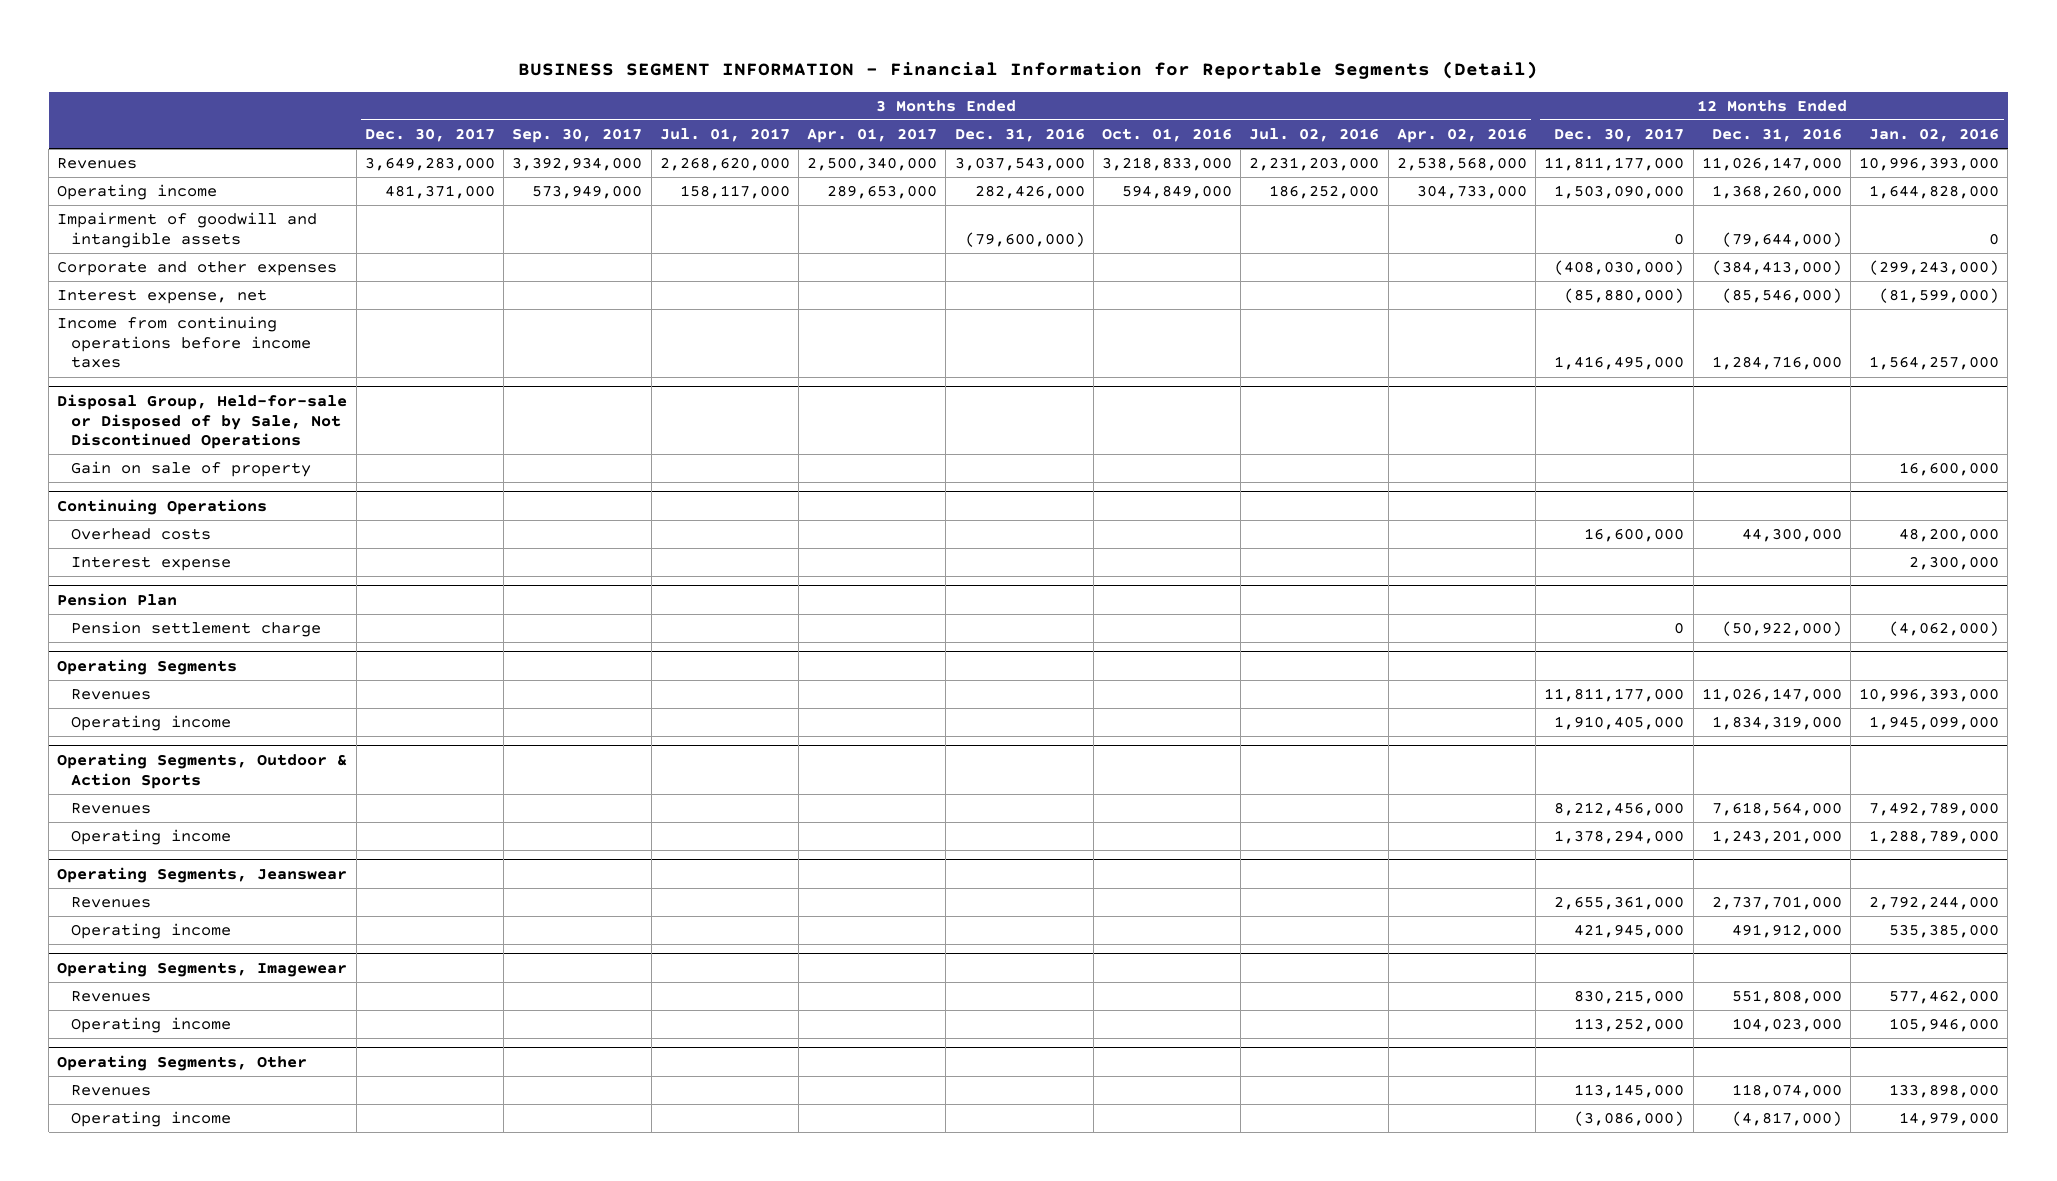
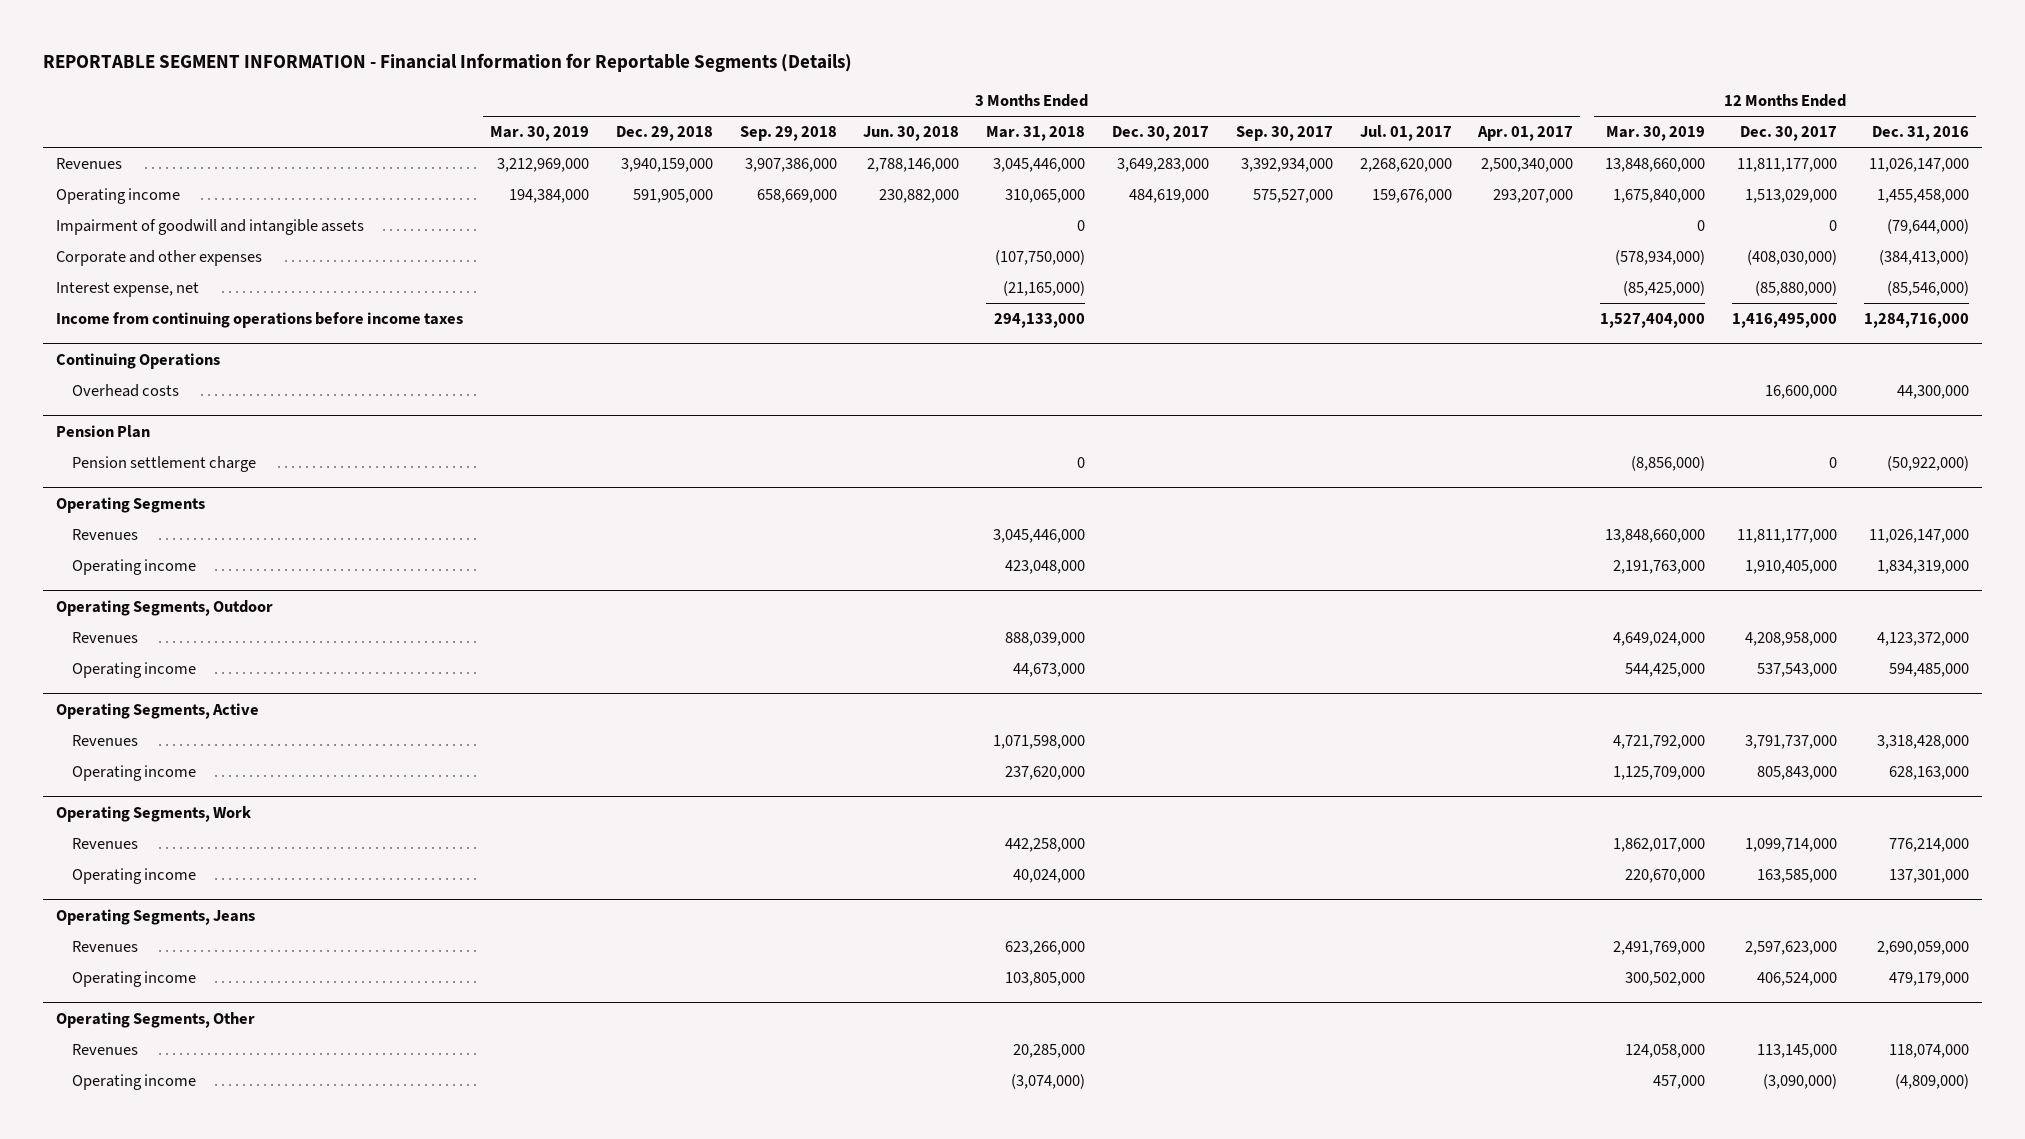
- BUSINESS SEGMENT INFORMATION - Financial Information for Reportable Segments (Detail)
+ REPORTABLE SEGMENT INFORMATION - Financial Information for Reportable Segments (Details)
- | 3 Months Ended Dec. 30, 2017 | 3 Months Ended Sep. 30, 2017 | 3 Months Ended Jul. 01, 2017 | 3 Months Ended Apr. 01, 2017 | 3 Months Ended Dec. 31, 2016 | 3 Months Ended Oct. 01, 2016 | 3 Months Ended Jul. 02, 2016 | 3 Months Ended Apr. 02, 2016 | 12 Months Ended Dec. 30, 2017 | 12 Months Ended Dec. 31, 2016 | 12 Months Ended Jan. 02, 2016
+ | 3 Months Ended Mar. 30, 2019 | 3 Months Ended Dec. 29, 2018 | 3 Months Ended Sep. 29, 2018 | 3 Months Ended Jun. 30, 2018 | 3 Months Ended Mar. 31, 2018 | 3 Months Ended Dec. 30, 2017 | 3 Months Ended Sep. 30, 2017 | 3 Months Ended Jul. 01, 2017 | 3 Months Ended Apr. 01, 2017 | 12 Months Ended Mar. 30, 2019 | 12 Months Ended Dec. 30, 2017 | 12 Months Ended Dec. 31, 2016
- Operating income | 481,371,000 | 573,949,000 | 158,117,000 | 289,653,000 | 282,426,000 | 594,849,000 | 186,252,000 | 304,733,000 | 1,503,090,000 | 1,368,260,000 | 1,644,828,000
+ Operating income | 194,384,000 | 591,905,000 | 658,669,000 | 230,882,000 | 310,065,000 | 484,619,000 | 575,527,000 | 159,676,000 | 293,207,000 | 1,675,840,000 | 1,513,029,000 | 1,455,458,000
- Disposal Group, Held-for-sale or Disposed of by Sale, Not Discontinued Operations
- Gain on sale of property | | | | | | | | | | | 16,600,000
@ Continuing Operations
- Interest expense | | | | | | | | | | | 2,300,000
- Operating Segments, Outdoor & Action Sports
- Revenues | | | | | | | | | 8,212,456,000 | 7,618,564,000 | 7,492,789,000
- Operating income | | | | | | | | | 1,378,294,000 | 1,243,201,000 | 1,288,789,000
- Operating Segments, Jeanswear
- Revenues | | | | | | | | | 2,655,361,000 | 2,737,701,000 | 2,792,244,000
- Operating income | | | | | | | | | 421,945,000 | 491,912,000 | 535,385,000
- Operating Segments, Imagewear
- Revenues | | | | | | | | | 830,215,000 | 551,808,000 | 577,462,000
- Operating income | | | | | | | | | 113,252,000 | 104,023,000 | 105,946,000
+ Operating Segments, Outdoor
+ Revenues | | | | | 888,039,000 | | | | | 4,649,024,000 | 4,208,958,000 | 4,123,372,000
+ Operating income | | | | | 44,673,000 | | | | | 544,425,000 | 537,543,000 | 594,485,000
+ Operating Segments, Active
+ Revenues | | | | | 1,071,598,000 | | | | | 4,721,792,000 | 3,791,737,000 | 3,318,428,000
+ Operating income | | | | | 237,620,000 | | | | | 1,125,709,000 | 805,843,000 | 628,163,000
+ Operating Segments, Work
+ Revenues | | | | | 442,258,000 | | | | | 1,862,017,000 | 1,099,714,000 | 776,214,000
+ Operating income | | | | | 40,024,000 | | | | | 220,670,000 | 163,585,000 | 137,301,000
+ Operating Segments, Jeans
+ Revenues | | | | | 623,266,000 | | | | | 2,491,769,000 | 2,597,623,000 | 2,690,059,000
+ Operating income | | | | | 103,805,000 | | | | | 300,502,000 | 406,524,000 | 479,179,000
@ Operating Segments, Other
- Operating income | | | | | | | | | (3,086,000) | (4,817,000) | 14,979,000
+ Operating income | | | | | (3,074,000) | | | | | 457,000 | (3,090,000) | (4,809,000)

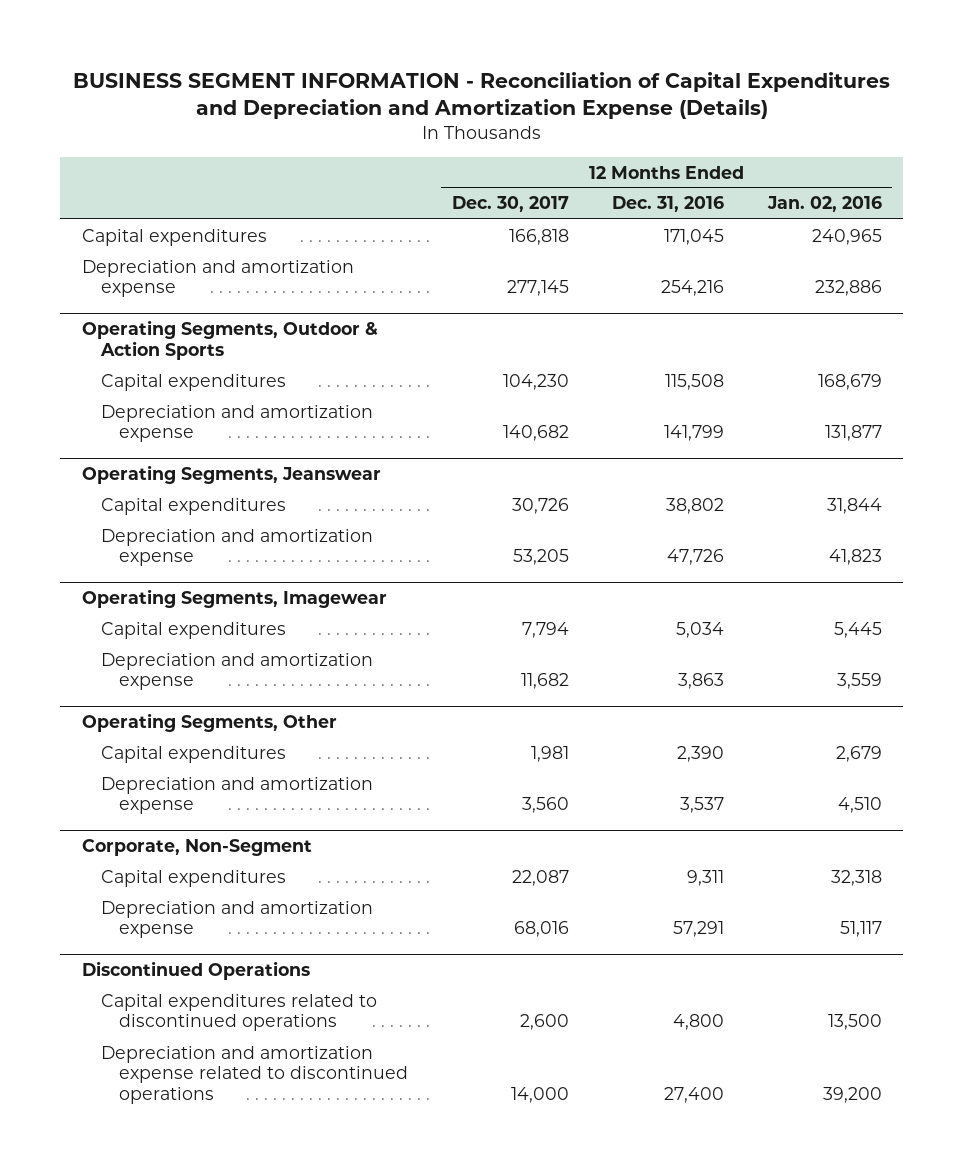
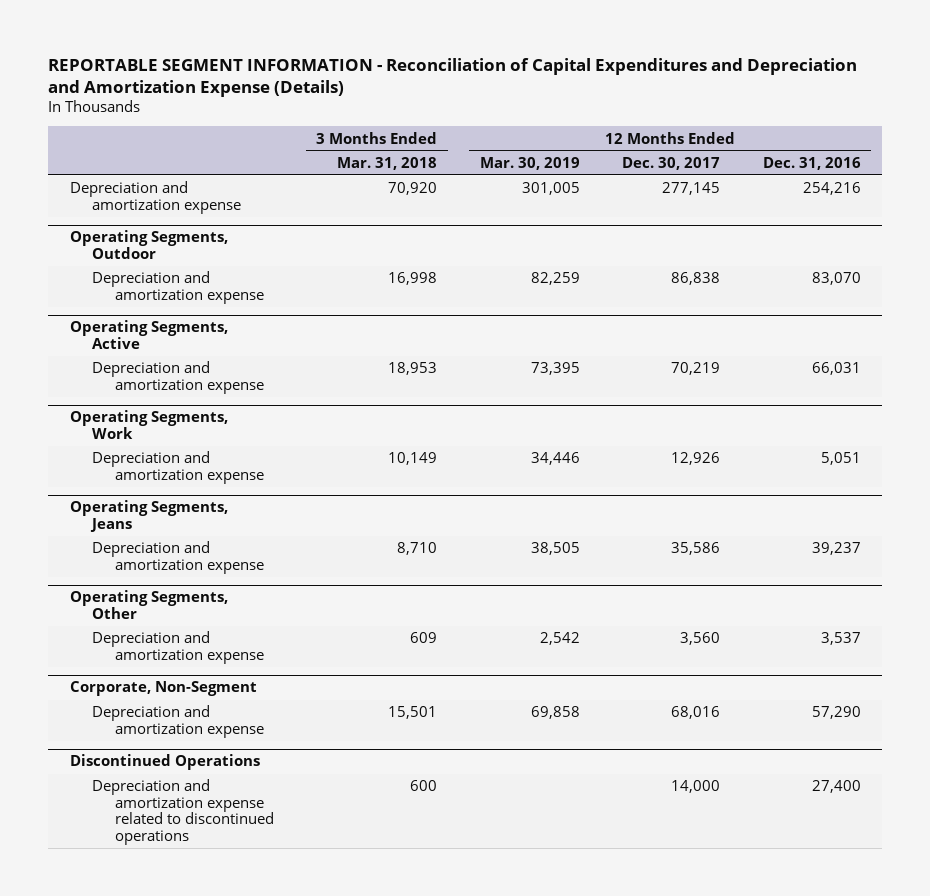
- BUSINESS SEGMENT INFORMATION - Reconciliation of Capital Expenditures and Depreciation and Amortization Expense (Details)
+ REPORTABLE SEGMENT INFORMATION - Reconciliation of Capital Expenditures and Depreciation and Amortization Expense (Details)
- | 12 Months Ended Dec. 30, 2017 | 12 Months Ended Dec. 31, 2016 | 12 Months Ended Jan. 02, 2016
+ | 3 Months Ended Mar. 31, 2018 | 12 Months Ended Mar. 30, 2019 | 12 Months Ended Dec. 30, 2017 | 12 Months Ended Dec. 31, 2016
- Capital expenditures | 166,818 | 171,045 | 240,965
- Operating Segments, Outdoor & Action Sports
- Capital expenditures | 104,230 | 115,508 | 168,679
- Depreciation and amortization expense | 140,682 | 141,799 | 131,877
- Operating Segments, Jeanswear
- Capital expenditures | 30,726 | 38,802 | 31,844
- Depreciation and amortization expense | 53,205 | 47,726 | 41,823
- Operating Segments, Imagewear
- Capital expenditures | 7,794 | 5,034 | 5,445
- Depreciation and amortization expense | 11,682 | 3,863 | 3,559
+ Operating Segments, Outdoor
+ Depreciation and amortization expense | 16,998 | 82,259 | 86,838 | 83,070
+ Operating Segments, Active
+ Depreciation and amortization expense | 18,953 | 73,395 | 70,219 | 66,031
+ Operating Segments, Work
+ Depreciation and amortization expense | 10,149 | 34,446 | 12,926 | 5,051
+ Operating Segments, Jeans
+ Depreciation and amortization expense | 8,710 | 38,505 | 35,586 | 39,237
@ Operating Segments, Other
- Capital expenditures | 1,981 | 2,390 | 2,679
@ Corporate, Non-Segment
- Capital expenditures | 22,087 | 9,311 | 32,318
- Depreciation and amortization expense | 68,016 | 57,291 | 51,117
+ Depreciation and amortization expense | 15,501 | 69,858 | 68,016 | 57,290
@ Discontinued Operations
- Capital expenditures related to discontinued operations | 2,600 | 4,800 | 13,500

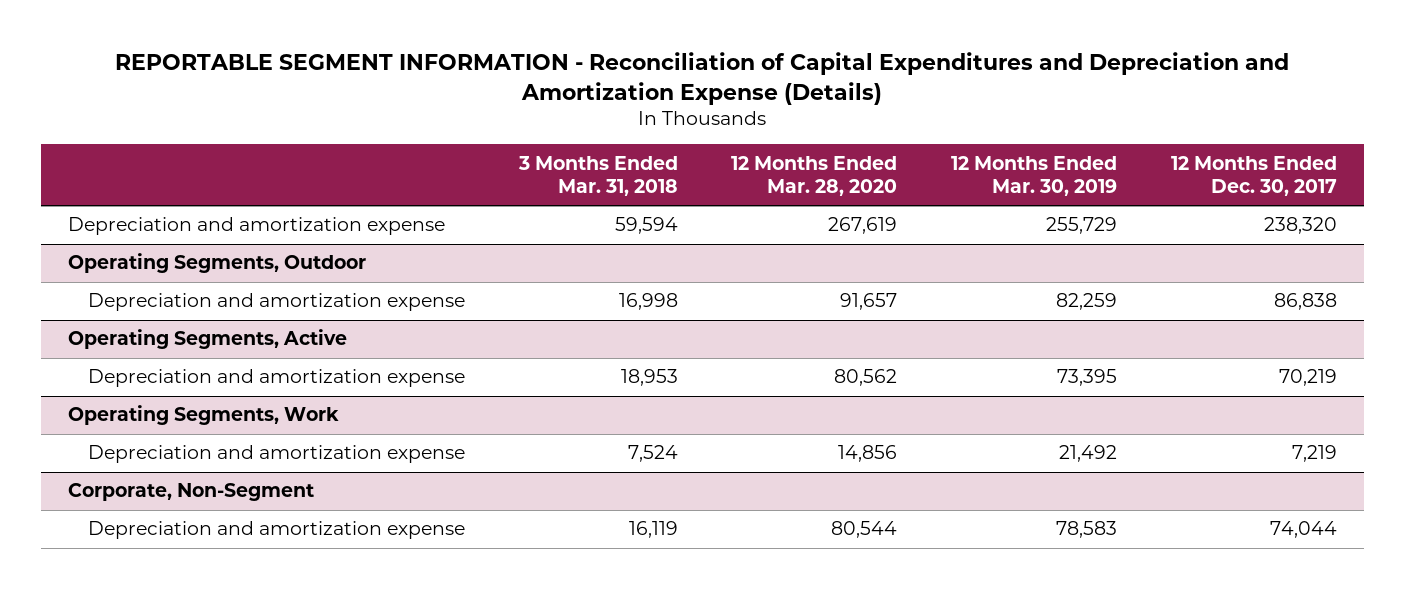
- | 3 Months Ended Mar. 31, 2018 | 12 Months Ended Mar. 30, 2019 | 12 Months Ended Dec. 30, 2017 | 12 Months Ended Dec. 31, 2016
+ | 3 Months Ended Mar. 31, 2018 | 12 Months Ended Mar. 28, 2020 | 12 Months Ended Mar. 30, 2019 | 12 Months Ended Dec. 30, 2017
- Depreciation and amortization expense | 70,920 | 301,005 | 277,145 | 254,216
+ Depreciation and amortization expense | 59,594 | 267,619 | 255,729 | 238,320
@ Operating Segments, Work
- Depreciation and amortization expense | 10,149 | 34,446 | 12,926 | 5,051
- Operating Segments, Jeans
- Depreciation and amortization expense | 8,710 | 38,505 | 35,586 | 39,237
- Operating Segments, Other
- Depreciation and amortization expense | 609 | 2,542 | 3,560 | 3,537
@ Operating Segments, Work
+ Depreciation and amortization expense | 7,524 | 14,856 | 21,492 | 7,219
@ Corporate, Non-Segment
- Depreciation and amortization expense | 15,501 | 69,858 | 68,016 | 57,290
- Discontinued Operations
- Depreciation and amortization expense related to discontinued operations | 600 | | 14,000 | 27,400
@ Corporate, Non-Segment
+ Depreciation and amortization expense | 16,119 | 80,544 | 78,583 | 74,044

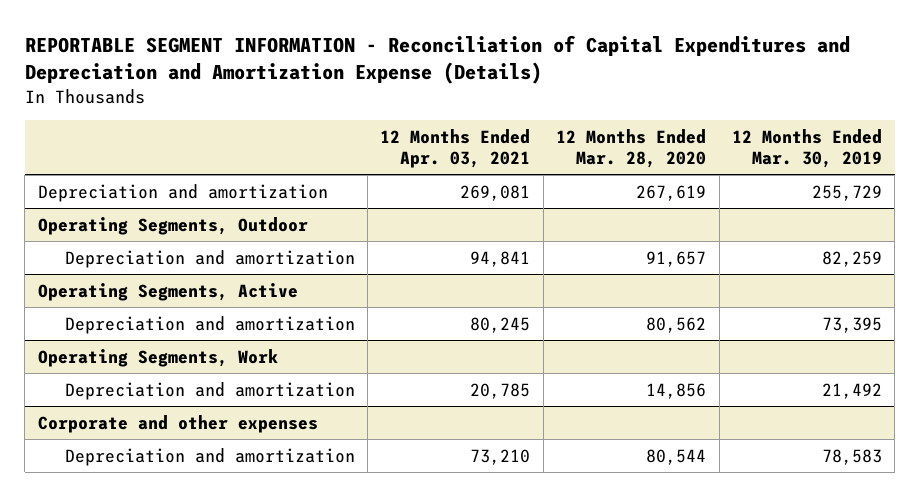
- | 3 Months Ended Mar. 31, 2018 | 12 Months Ended Mar. 28, 2020 | 12 Months Ended Mar. 30, 2019 | 12 Months Ended Dec. 30, 2017
+ | 12 Months Ended Apr. 03, 2021 | 12 Months Ended Mar. 28, 2020 | 12 Months Ended Mar. 30, 2019
- Depreciation and amortization expense | 59,594 | 267,619 | 255,729 | 238,320
+ Depreciation and amortization | 269,081 | 267,619 | 255,729
@ Operating Segments, Outdoor
- Depreciation and amortization expense | 16,998 | 91,657 | 82,259 | 86,838
+ Depreciation and amortization | 94,841 | 91,657 | 82,259
@ Operating Segments, Active
- Depreciation and amortization expense | 18,953 | 80,562 | 73,395 | 70,219
+ Depreciation and amortization | 80,245 | 80,562 | 73,395
@ Operating Segments, Work
- Depreciation and amortization expense | 7,524 | 14,856 | 21,492 | 7,219
- Corporate, Non-Segment
- Depreciation and amortization expense | 16,119 | 80,544 | 78,583 | 74,044
@ Operating Segments, Work
+ Depreciation and amortization | 20,785 | 14,856 | 21,492
+ Corporate and other expenses
+ Depreciation and amortization | 73,210 | 80,544 | 78,583

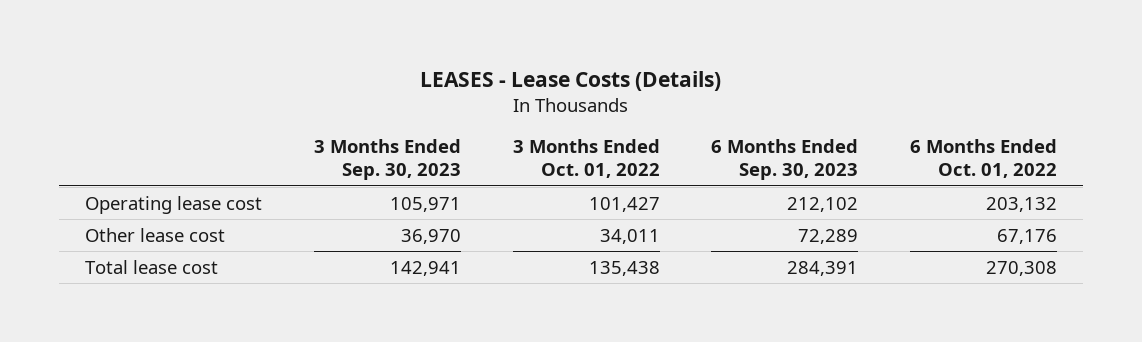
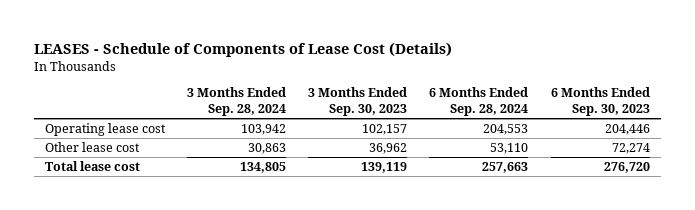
- LEASES - Lease Costs (Details)
+ LEASES - Schedule of Components of Lease Cost (Details)
- | 3 Months Ended Sep. 30, 2023 | 3 Months Ended Oct. 01, 2022 | 6 Months Ended Sep. 30, 2023 | 6 Months Ended Oct. 01, 2022
+ | 3 Months Ended Sep. 28, 2024 | 3 Months Ended Sep. 30, 2023 | 6 Months Ended Sep. 28, 2024 | 6 Months Ended Sep. 30, 2023
- Operating lease cost | 105,971 | 101,427 | 212,102 | 203,132
- Other lease cost | 36,970 | 34,011 | 72,289 | 67,176
- Total lease cost | 142,941 | 135,438 | 284,391 | 270,308
+ Operating lease cost | 103,942 | 102,157 | 204,553 | 204,446
+ Other lease cost | 30,863 | 36,962 | 53,110 | 72,274
+ Total lease cost | 134,805 | 139,119 | 257,663 | 276,720

